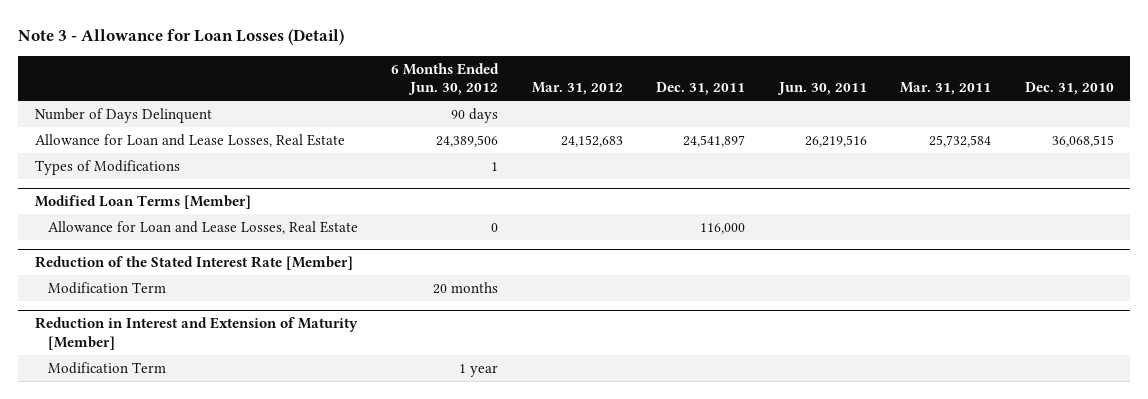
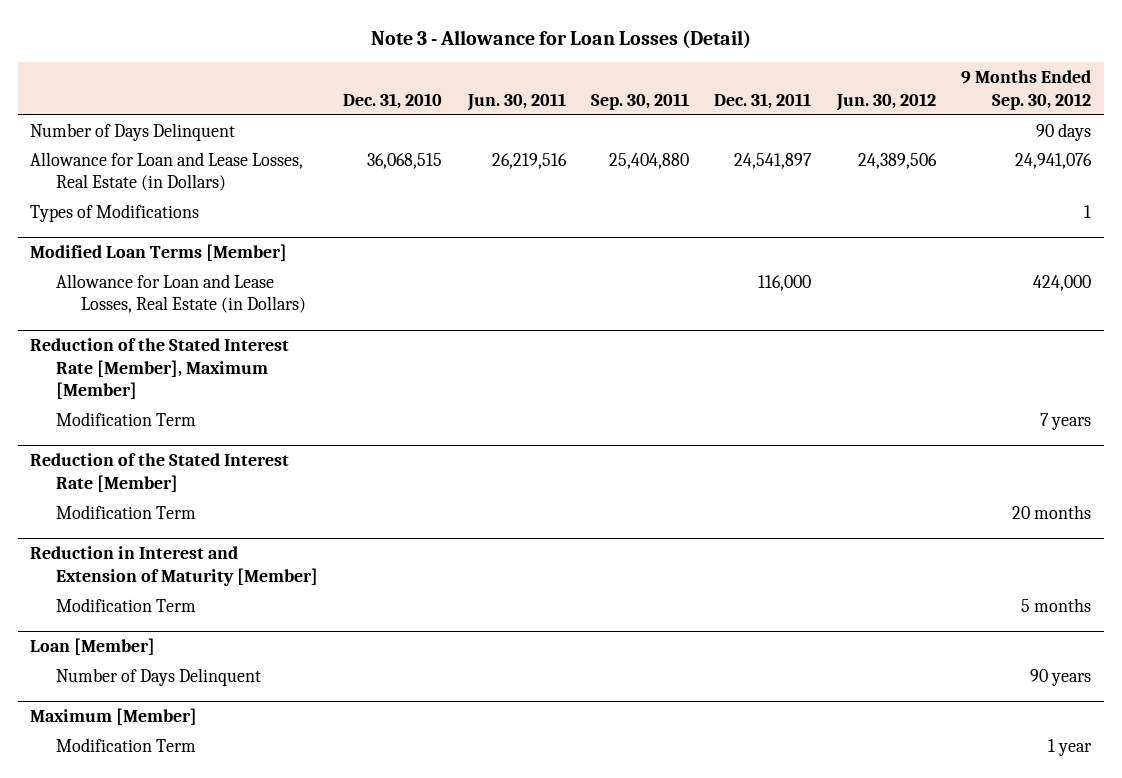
- | 6 Months Ended Jun. 30, 2012 | Mar. 31, 2012 | Dec. 31, 2011 | Jun. 30, 2011 | Mar. 31, 2011 | Dec. 31, 2010
+ | Dec. 31, 2010 | Jun. 30, 2011 | Sep. 30, 2011 | Dec. 31, 2011 | Jun. 30, 2012 | 9 Months Ended Sep. 30, 2012
- Allowance for Loan and Lease Losses, Real Estate | 24,389,506 | 24,152,683 | 24,541,897 | 26,219,516 | 25,732,584 | 36,068,515
+ Allowance for Loan and Lease Losses, Real Estate (in Dollars) | 36,068,515 | 26,219,516 | 25,404,880 | 24,541,897 | 24,389,506 | 24,941,076
@ Modified Loan Terms [Member]
- Allowance for Loan and Lease Losses, Real Estate | 0 | | 116,000 | | |
+ Allowance for Loan and Lease Losses, Real Estate (in Dollars) | | | | 116,000 | | 424,000
+ Reduction of the Stated Interest Rate [Member], Maximum [Member]
+ Modification Term | | | | | | 7 years
+ Loan [Member]
+ Number of Days Delinquent | | | | | | 90 years
+ Maximum [Member]
+ Modification Term | | | | | | 1 year

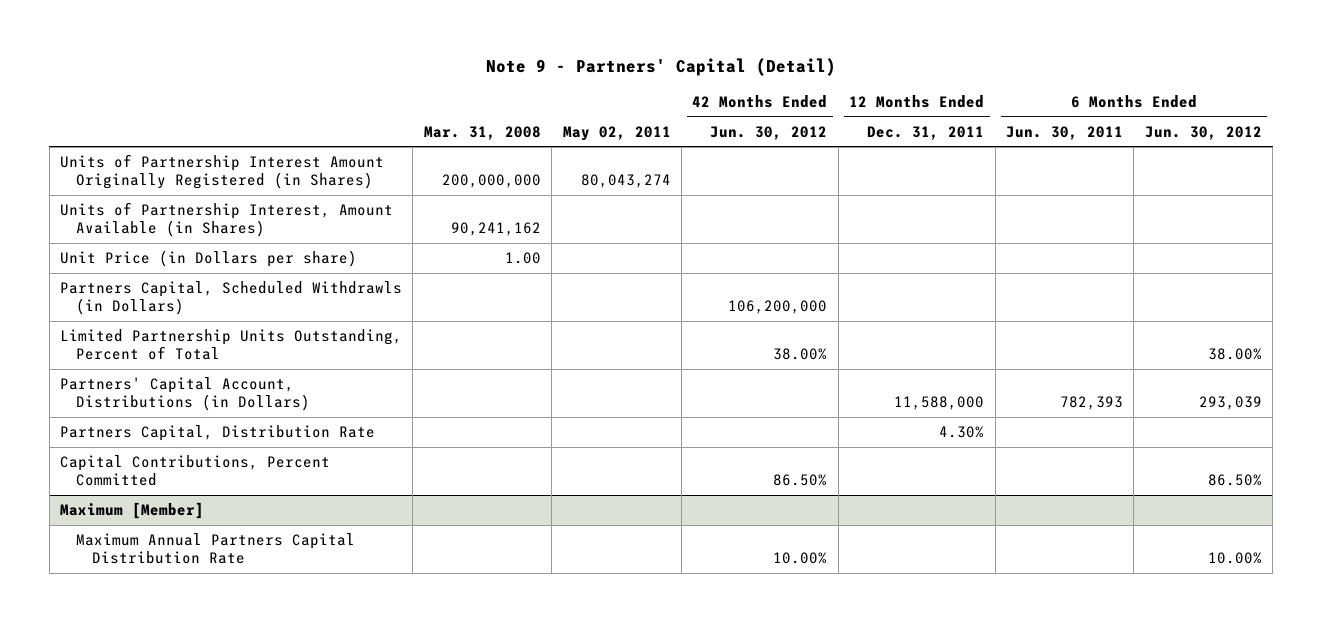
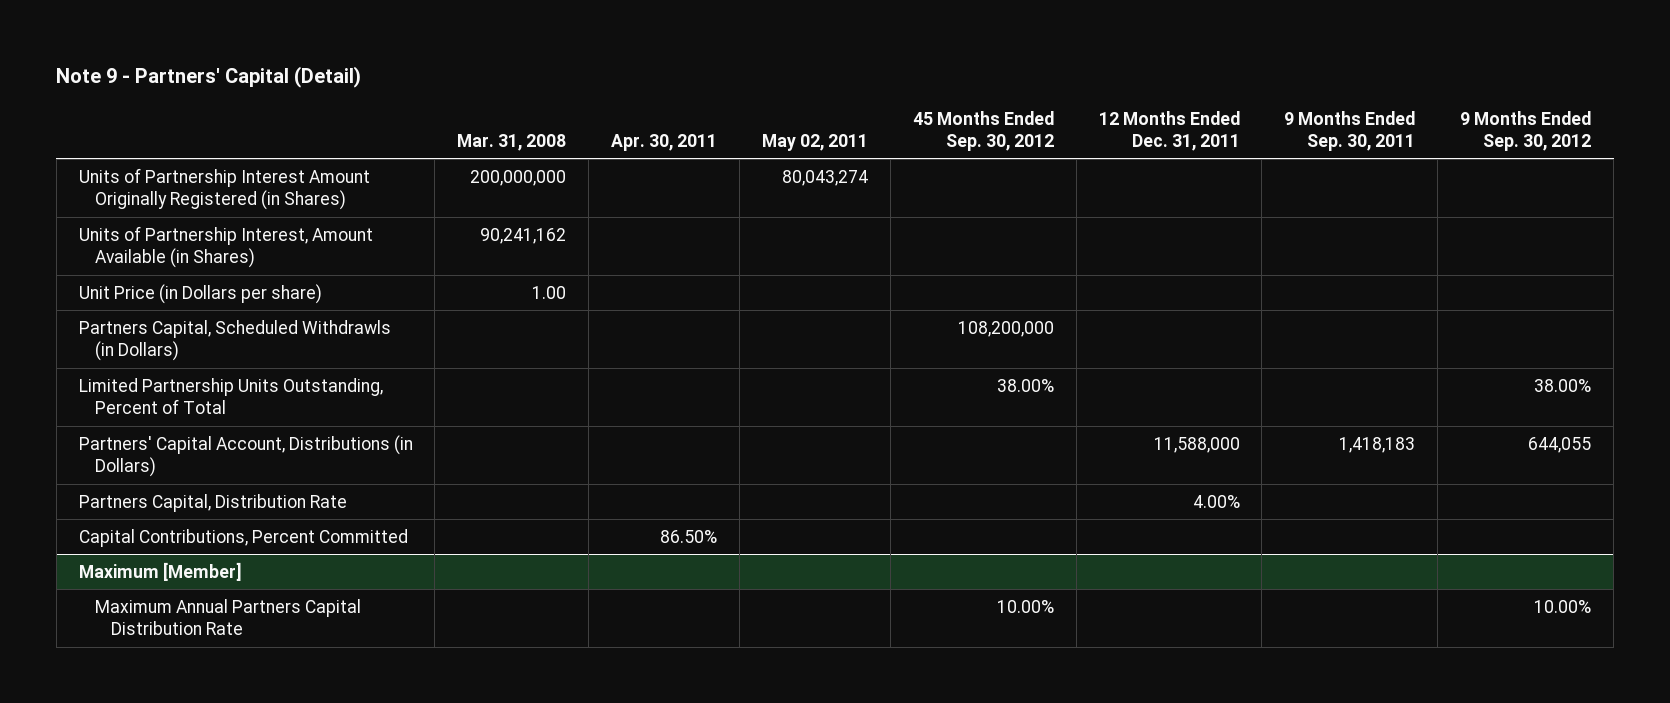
- | Mar. 31, 2008 | May 02, 2011 | 42 Months Ended Jun. 30, 2012 | 12 Months Ended Dec. 31, 2011 | 6 Months Ended Jun. 30, 2011 | 6 Months Ended Jun. 30, 2012
+ | Mar. 31, 2008 | Apr. 30, 2011 | May 02, 2011 | 45 Months Ended Sep. 30, 2012 | 12 Months Ended Dec. 31, 2011 | 9 Months Ended Sep. 30, 2011 | 9 Months Ended Sep. 30, 2012
- Partners Capital, Distribution Rate | | | | 4.30% | |
+ Partners Capital, Distribution Rate | | | | | 4.00% | |

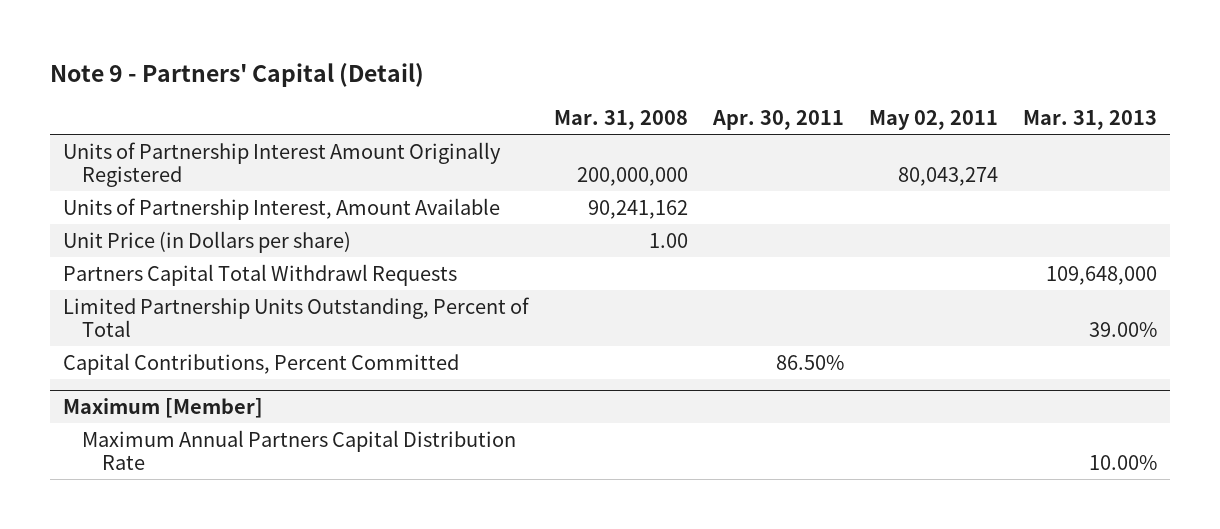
- | Mar. 31, 2008 | Apr. 30, 2011 | May 02, 2011 | 45 Months Ended Sep. 30, 2012 | 12 Months Ended Dec. 31, 2011 | 9 Months Ended Sep. 30, 2011 | 9 Months Ended Sep. 30, 2012
+ | Mar. 31, 2008 | Apr. 30, 2011 | May 02, 2011 | Mar. 31, 2013
- Units of Partnership Interest Amount Originally Registered (in Shares) | 200,000,000 | | 80,043,274 | | | |
- Units of Partnership Interest, Amount Available (in Shares) | 90,241,162 | | | | | |
+ Units of Partnership Interest Amount Originally Registered | 200,000,000 | | 80,043,274 |
+ Units of Partnership Interest, Amount Available | 90,241,162 | | |
- Partners Capital, Scheduled Withdrawls (in Dollars) | | | | 108,200,000 | | |
+ Partners Capital Total Withdrawl Requests | | | | 109,648,000
- Partners' Capital Account, Distributions (in Dollars) | | | | | 11,588,000 | 1,418,183 | 644,055
- Partners Capital, Distribution Rate | | | | | 4.00% | |

